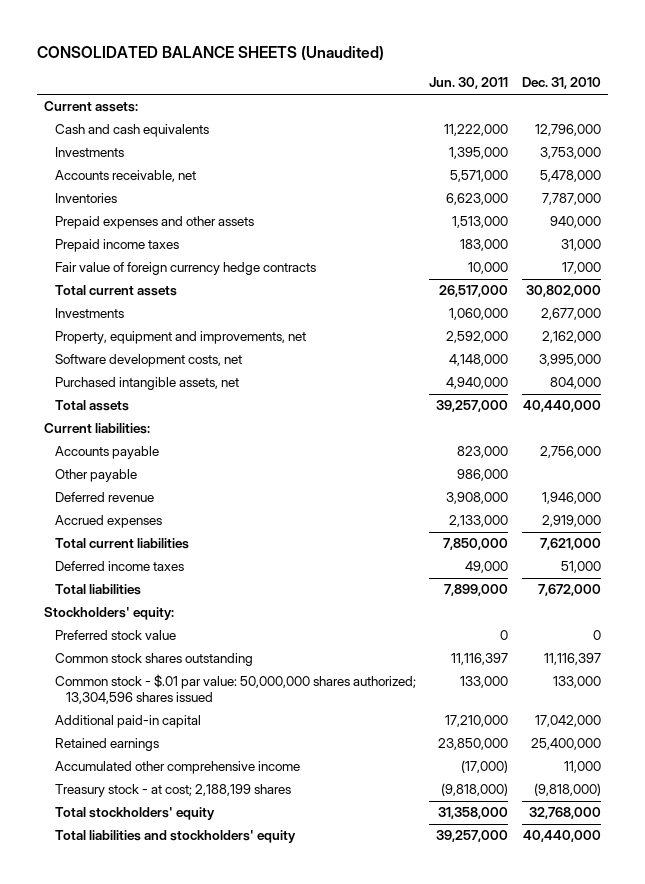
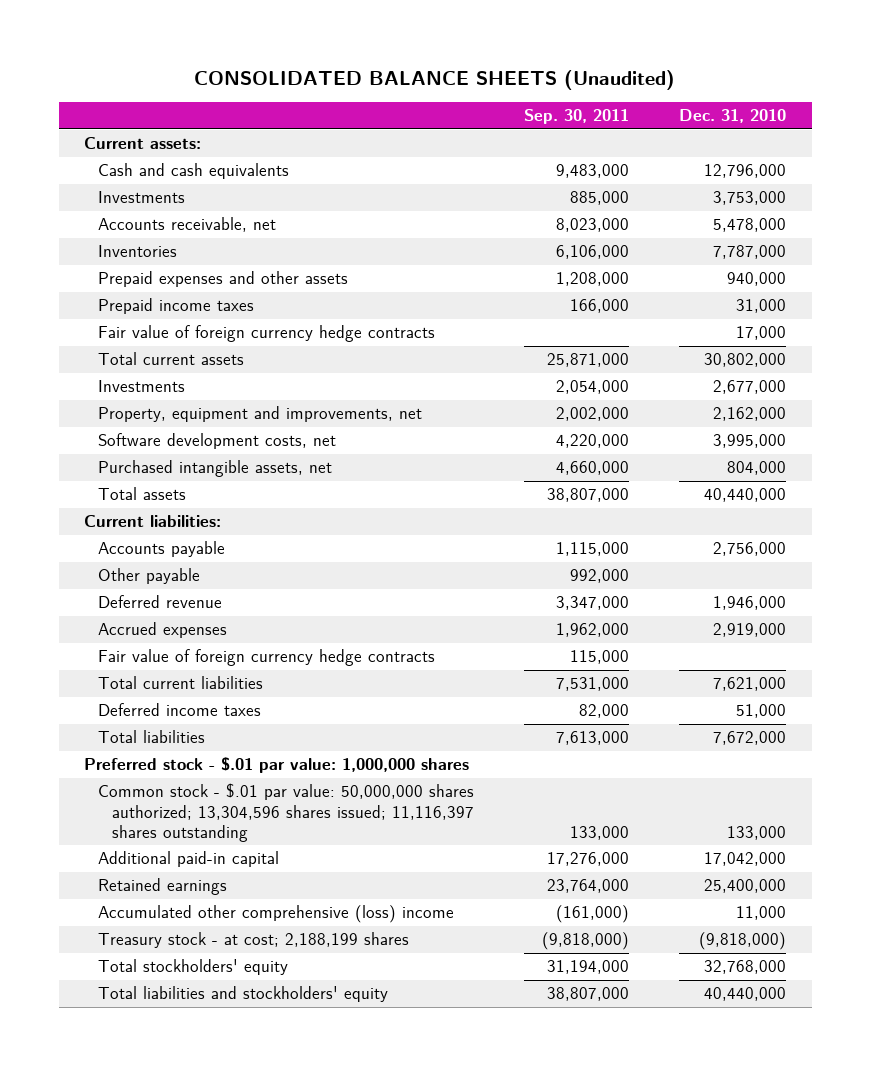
- | Jun. 30, 2011 | Dec. 31, 2010
+ | Sep. 30, 2011 | Dec. 31, 2010
+ Fair value of foreign currency hedge contracts | 115,000 |
- Stockholders' equity:
- Preferred stock value | 0 | 0
- Common stock shares outstanding | 11,116,397 | 11,116,397
- Common stock - $.01 par value: 50,000,000 shares authorized; 13,304,596 shares issued | 133,000 | 133,000
+ Preferred stock - $.01 par value: 1,000,000 shares
+ Common stock - $.01 par value: 50,000,000 shares authorized; 13,304,596 shares issued; 11,116,397 shares outstanding | 133,000 | 133,000
- Accumulated other comprehensive income | (17,000) | 11,000
+ Accumulated other comprehensive (loss) income | (161,000) | 11,000

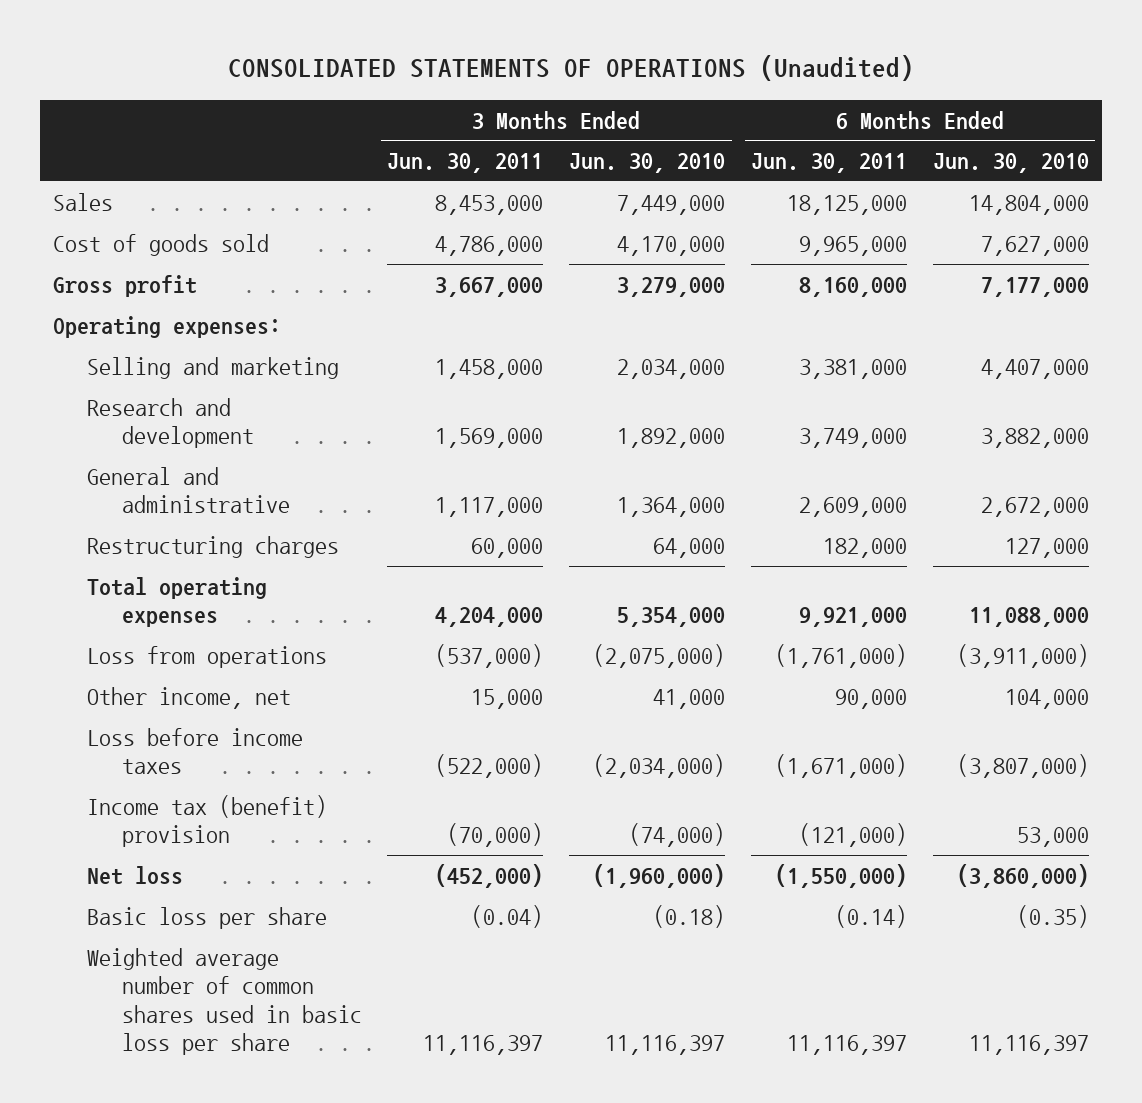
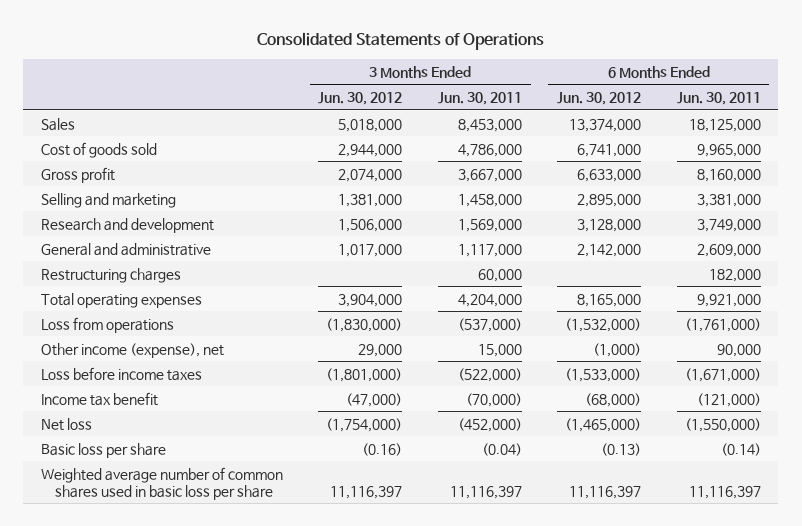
- CONSOLIDATED STATEMENTS OF OPERATIONS (Unaudited)
+ Consolidated Statements of Operations
- | 3 Months Ended Jun. 30, 2011 | 3 Months Ended Jun. 30, 2010 | 6 Months Ended Jun. 30, 2011 | 6 Months Ended Jun. 30, 2010
+ | 3 Months Ended Jun. 30, 2012 | 3 Months Ended Jun. 30, 2011 | 6 Months Ended Jun. 30, 2012 | 6 Months Ended Jun. 30, 2011
- Operating expenses:
- Other income, net | 15,000 | 41,000 | 90,000 | 104,000
+ Other income (expense), net | 29,000 | 15,000 | (1,000) | 90,000
- Income tax (benefit) provision | (70,000) | (74,000) | (121,000) | 53,000
+ Income tax benefit | (47,000) | (70,000) | (68,000) | (121,000)

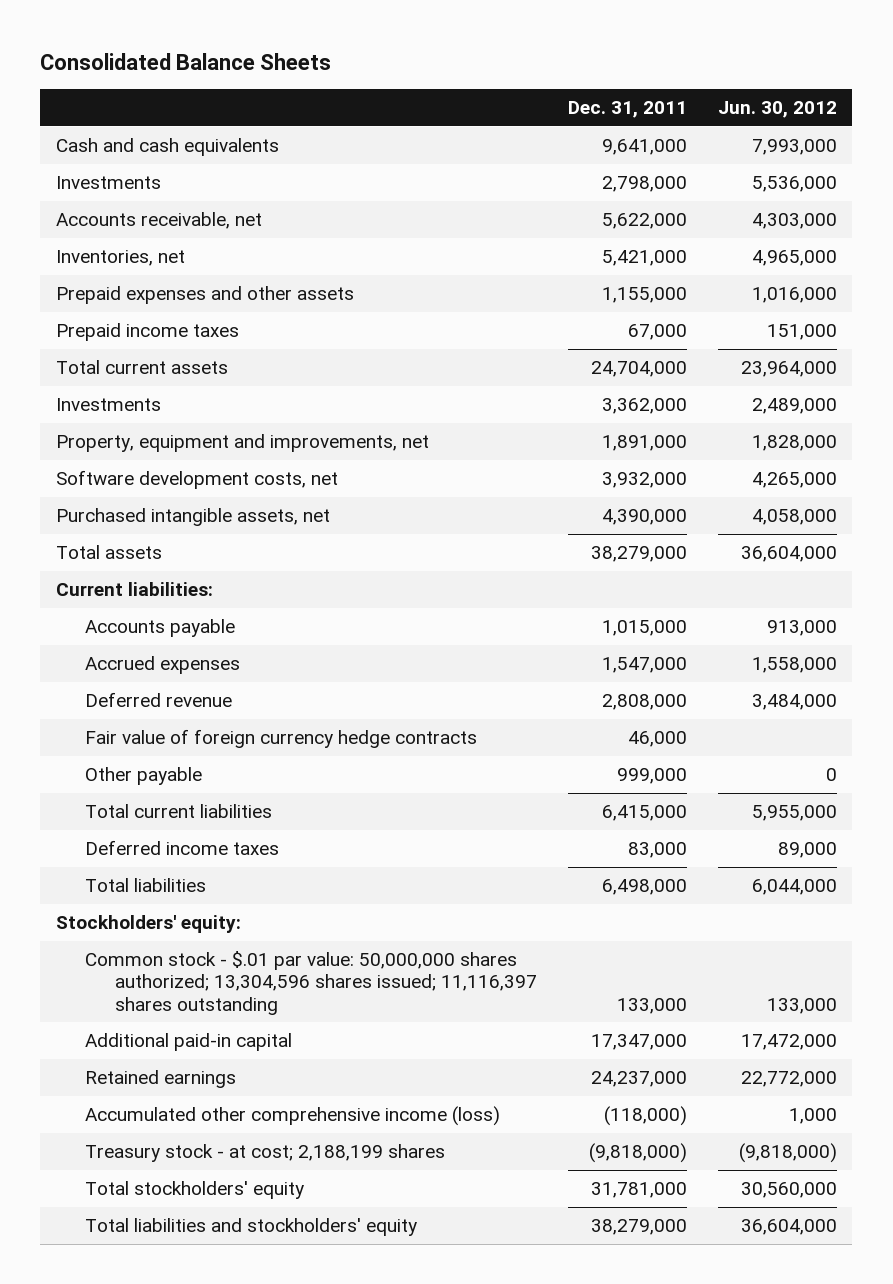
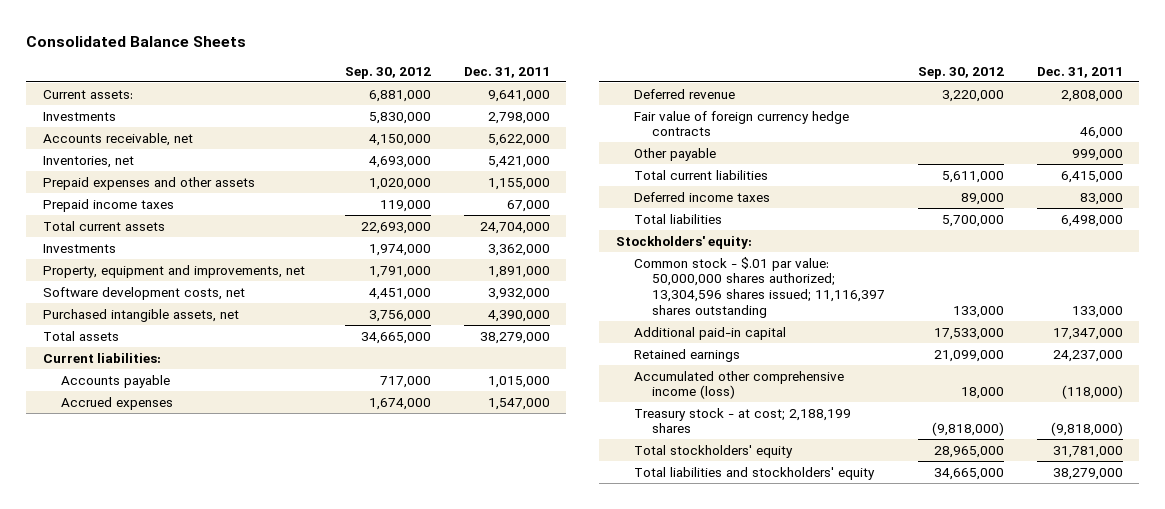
- | Dec. 31, 2011 | Jun. 30, 2012
+ | Sep. 30, 2012 | Dec. 31, 2011
- Cash and cash equivalents | 9,641,000 | 7,993,000
+ Current assets: | 6,881,000 | 9,641,000

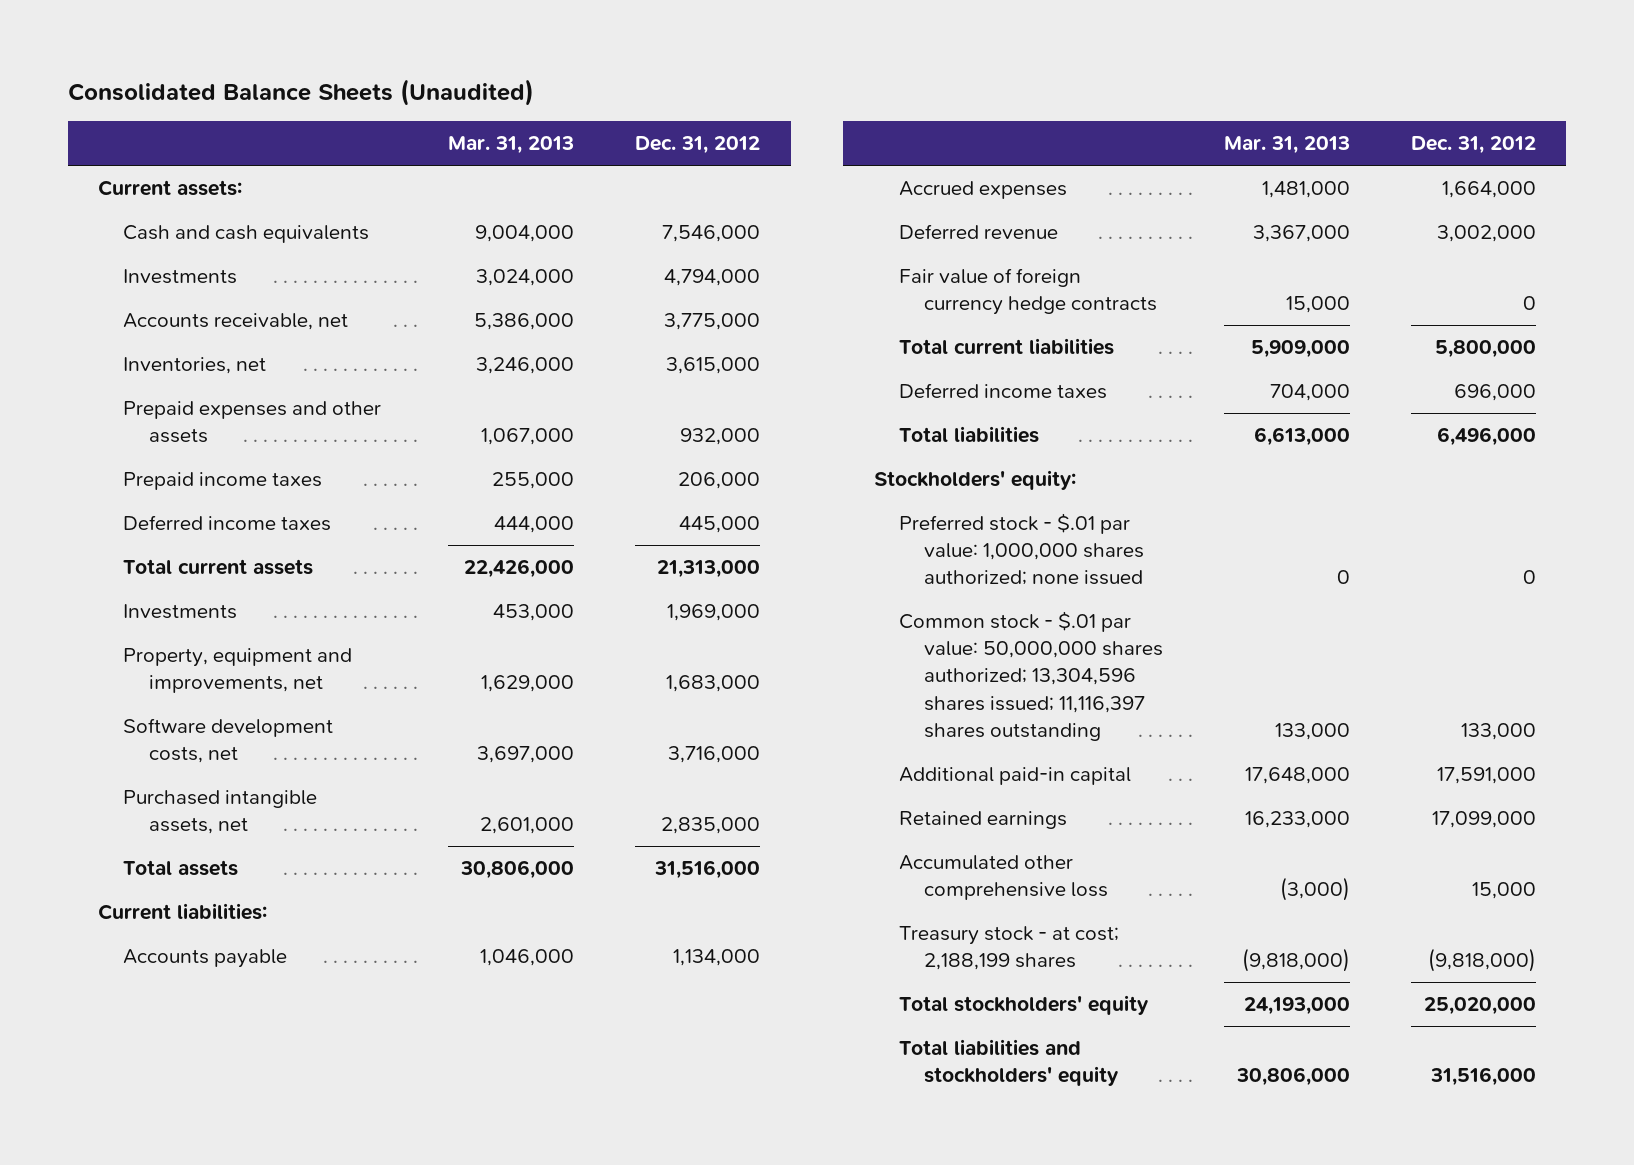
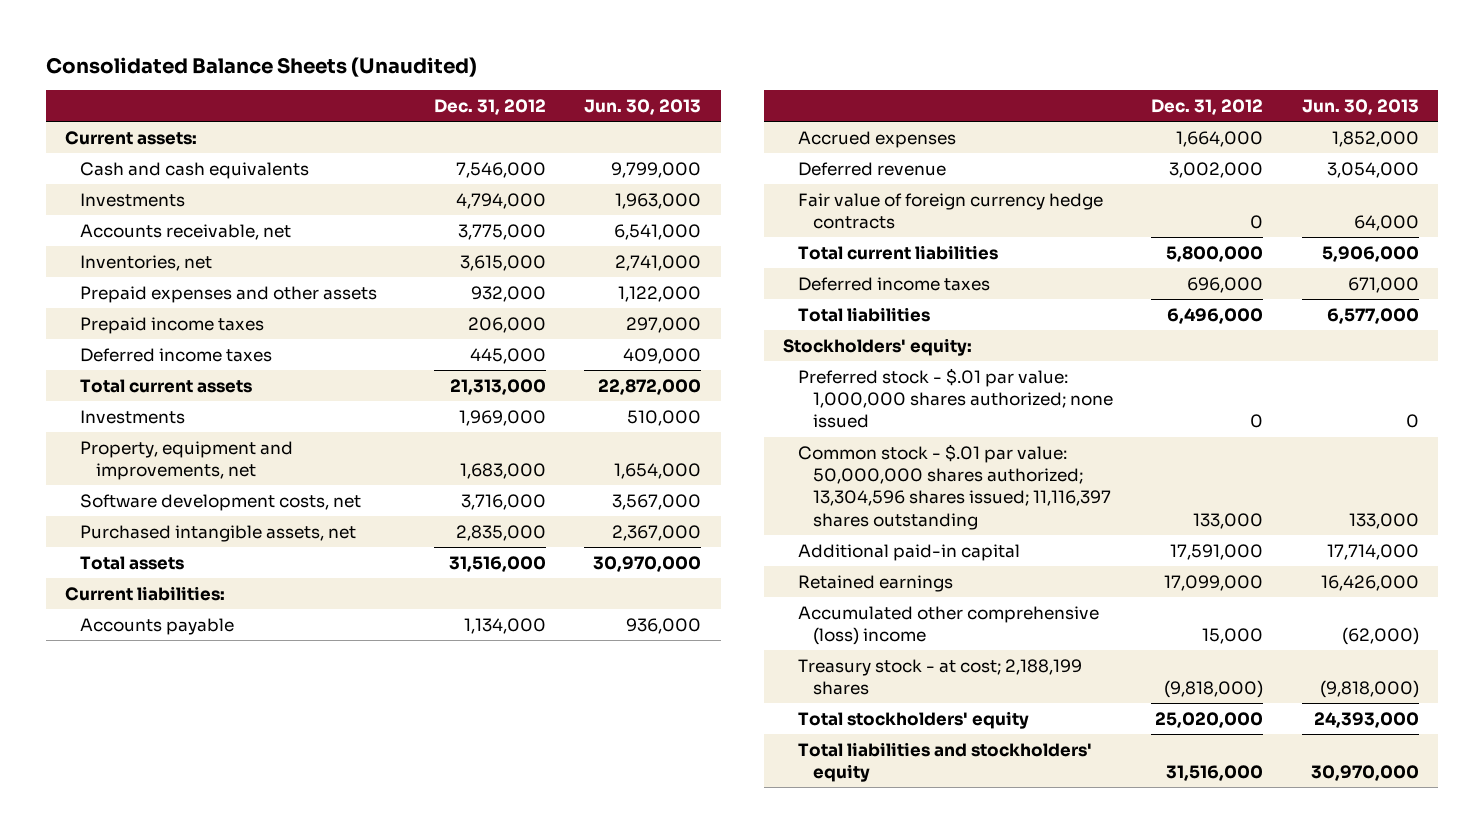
- | Mar. 31, 2013 | Dec. 31, 2012
+ | Dec. 31, 2012 | Jun. 30, 2013
- Accumulated other comprehensive loss | (3,000) | 15,000
+ Accumulated other comprehensive (loss) income | 15,000 | (62,000)

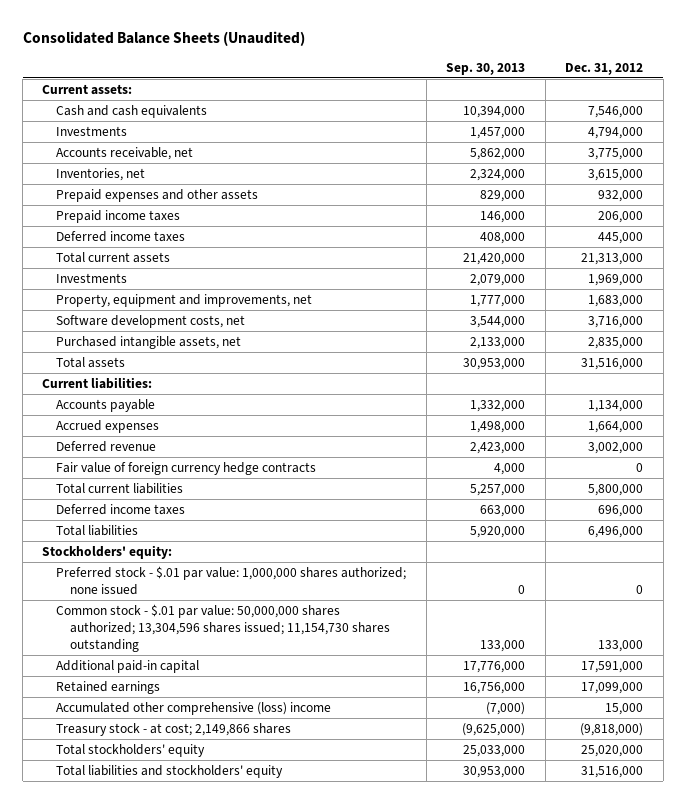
- | Dec. 31, 2012 | Jun. 30, 2013
+ | Sep. 30, 2013 | Dec. 31, 2012
- Common stock - $.01 par value: 50,000,000 shares authorized; 13,304,596 shares issued; 11,116,397 shares outstanding | 133,000 | 133,000
+ Common stock - $.01 par value: 50,000,000 shares authorized; 13,304,596 shares issued; 11,154,730 shares outstanding | 133,000 | 133,000
- Treasury stock - at cost; 2,188,199 shares | (9,818,000) | (9,818,000)
+ Treasury stock - at cost; 2,149,866 shares | (9,625,000) | (9,818,000)

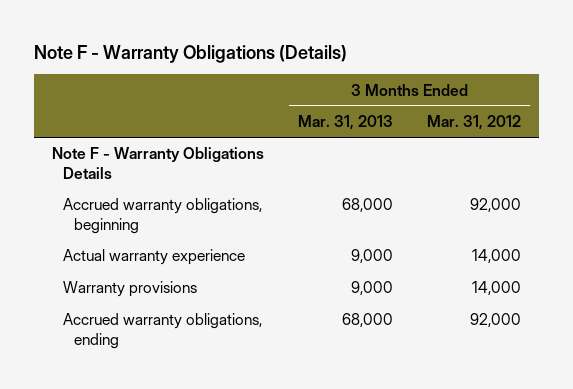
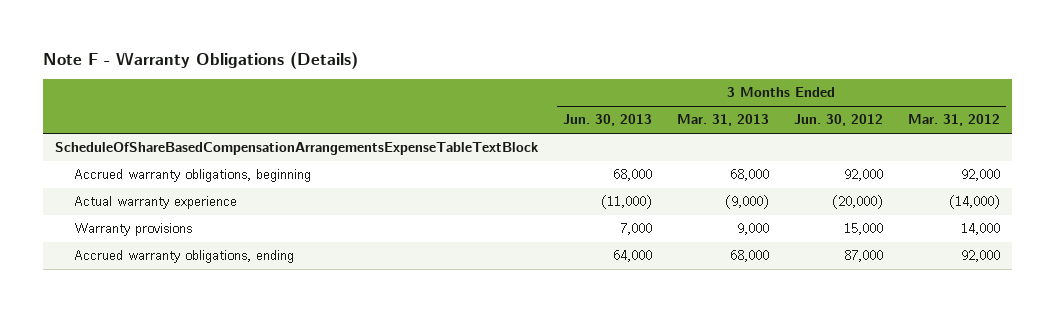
- | 3 Months Ended Mar. 31, 2013 | 3 Months Ended Mar. 31, 2012
+ | 3 Months Ended Jun. 30, 2013 | 3 Months Ended Mar. 31, 2013 | 3 Months Ended Jun. 30, 2012 | 3 Months Ended Mar. 31, 2012
- Note F - Warranty Obligations Details
+ ScheduleOfShareBasedCompensationArrangementsExpenseTableTextBlock
- Actual warranty experience | 9,000 | 14,000
+ Actual warranty experience | (11,000) | (9,000) | (20,000) | (14,000)

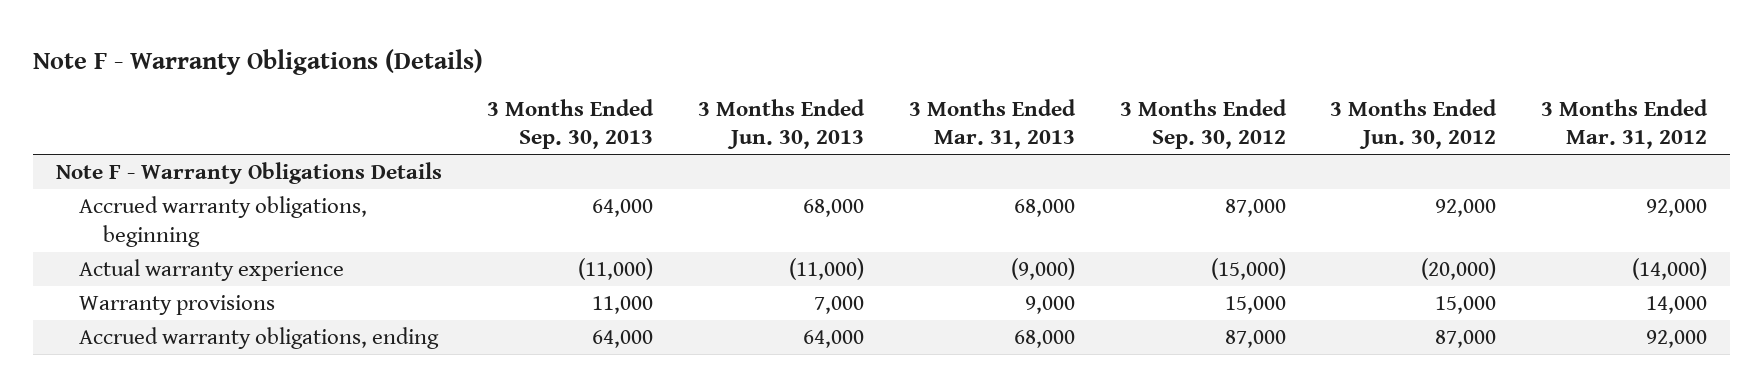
- | 3 Months Ended Jun. 30, 2013 | 3 Months Ended Mar. 31, 2013 | 3 Months Ended Jun. 30, 2012 | 3 Months Ended Mar. 31, 2012
+ | 3 Months Ended Sep. 30, 2013 | 3 Months Ended Jun. 30, 2013 | 3 Months Ended Mar. 31, 2013 | 3 Months Ended Sep. 30, 2012 | 3 Months Ended Jun. 30, 2012 | 3 Months Ended Mar. 31, 2012
- ScheduleOfShareBasedCompensationArrangementsExpenseTableTextBlock
+ Note F - Warranty Obligations Details

